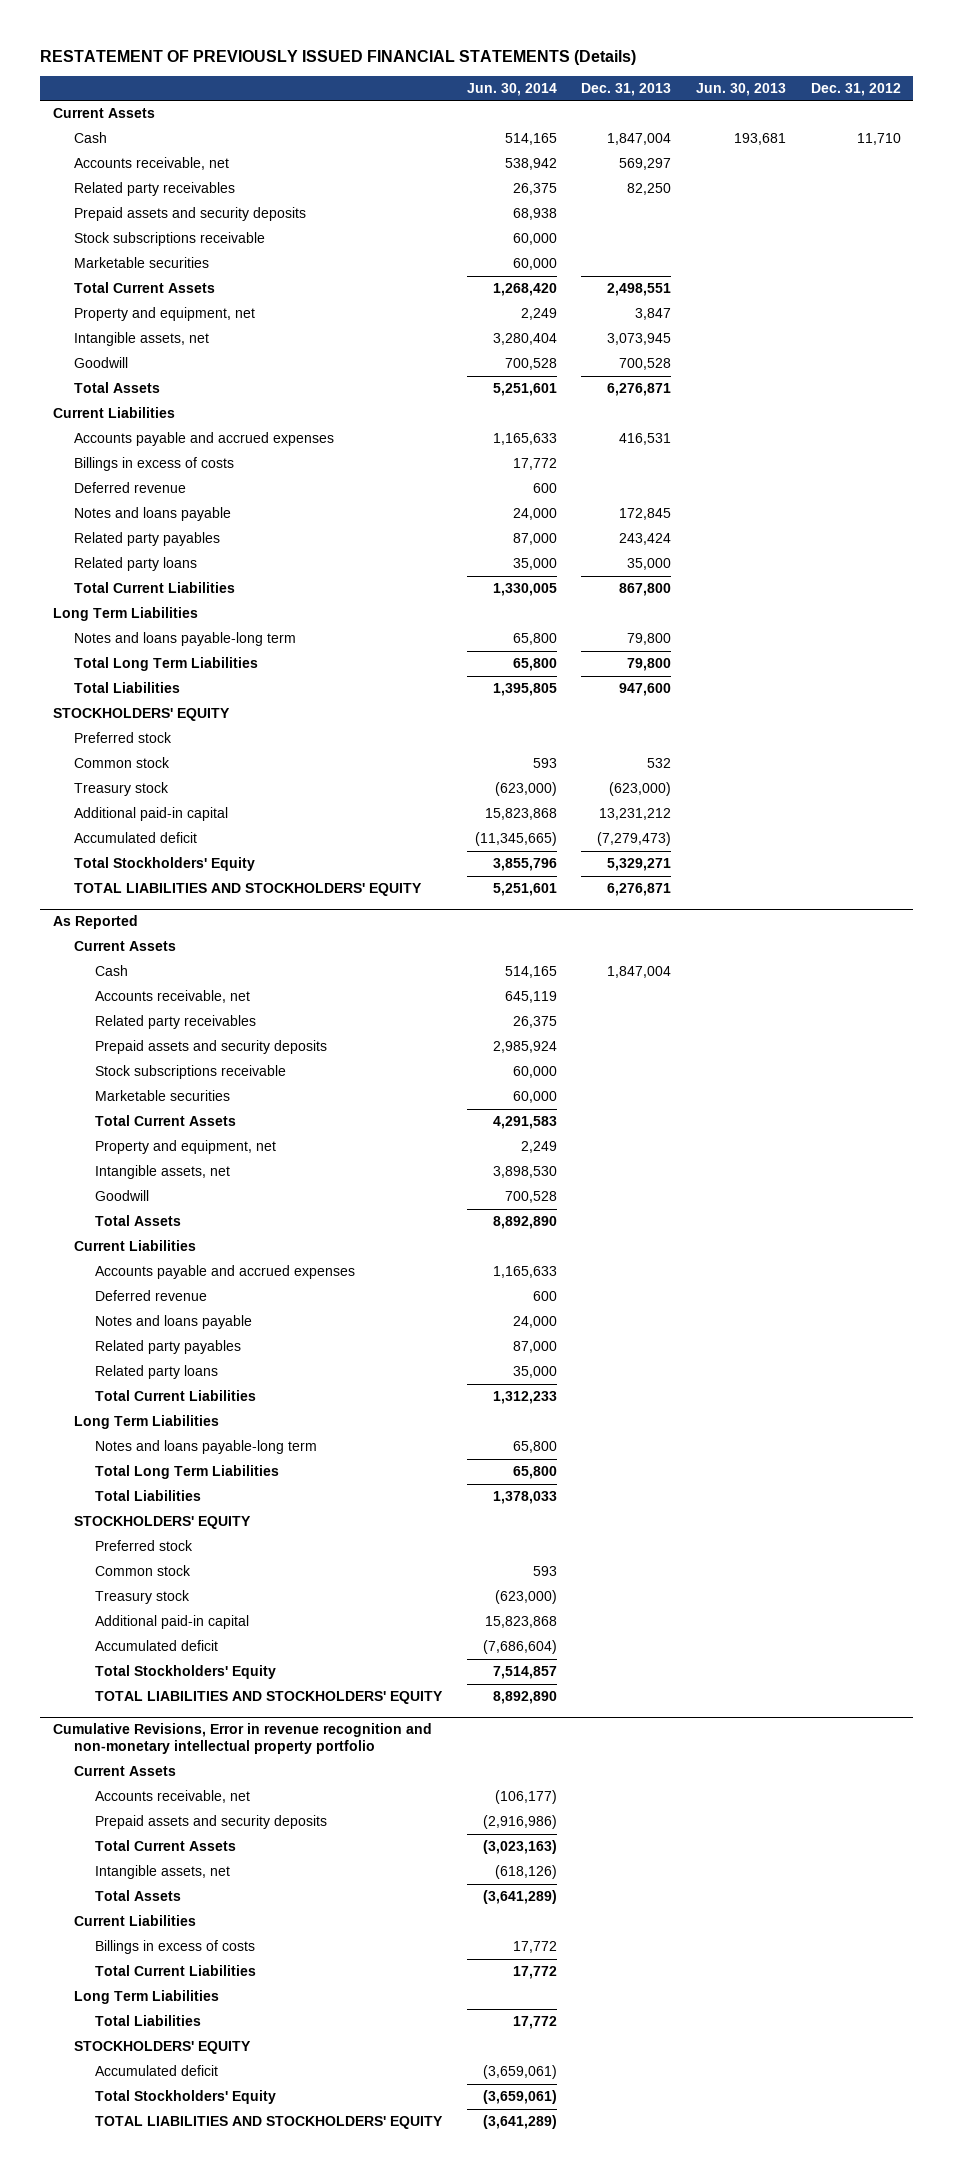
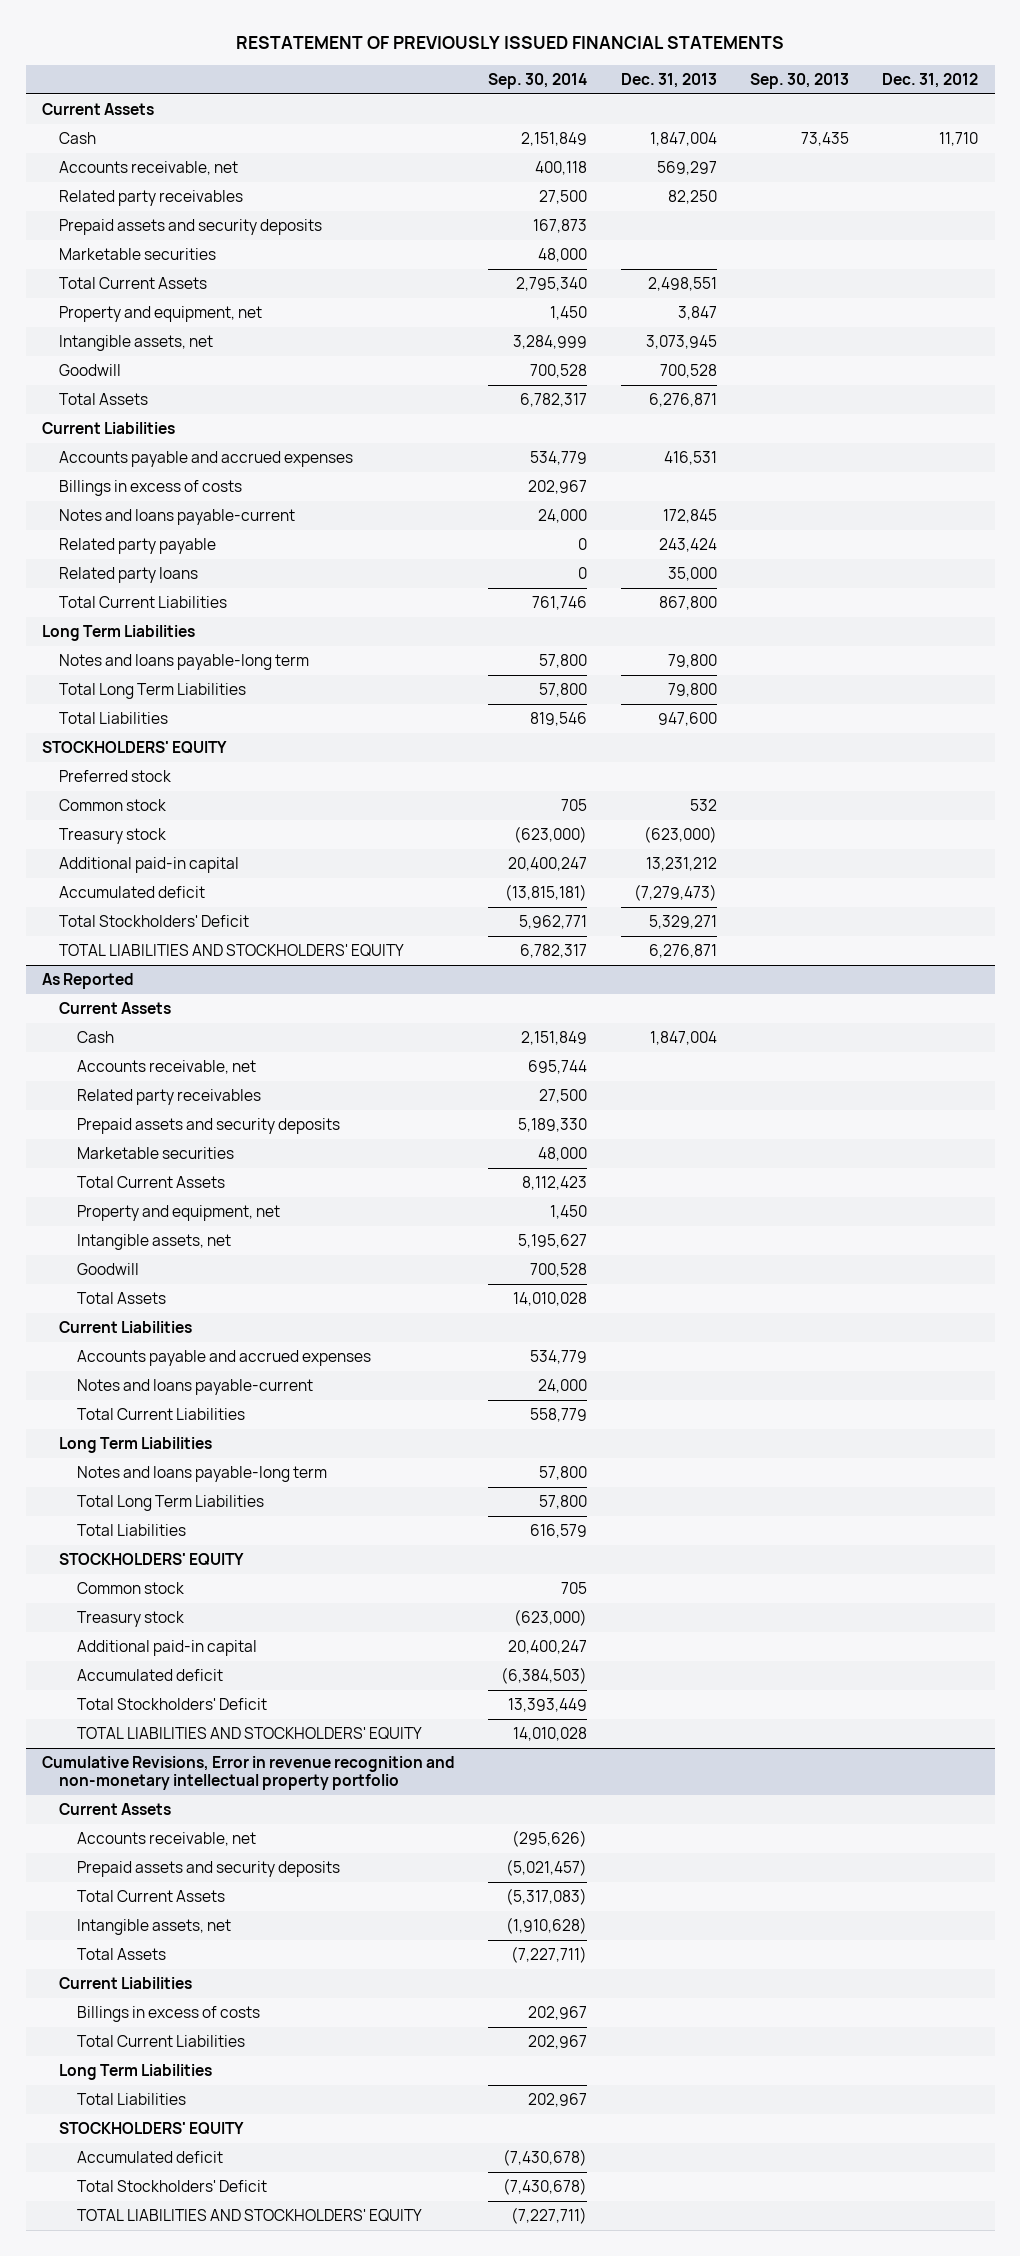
- RESTATEMENT OF PREVIOUSLY ISSUED FINANCIAL STATEMENTS (Details)
+ RESTATEMENT OF PREVIOUSLY ISSUED FINANCIAL STATEMENTS
- | Jun. 30, 2014 | Dec. 31, 2013 | Jun. 30, 2013 | Dec. 31, 2012
+ | Sep. 30, 2014 | Dec. 31, 2013 | Sep. 30, 2013 | Dec. 31, 2012
- Stock subscriptions receivable | 60,000 | | |
- Deferred revenue | 600 | | |
- Notes and loans payable | 24,000 | 172,845 | |
- Related party payables | 87,000 | 243,424 | |
+ Notes and loans payable-current | 24,000 | 172,845 | |
+ Related party payable | 0 | 243,424 | |
- Total Stockholders' Equity | 3,855,796 | 5,329,271 | |
+ Total Stockholders' Deficit | 5,962,771 | 5,329,271 | |
@ As Reported
- Stock subscriptions receivable | 60,000 | | |
- Deferred revenue | 600 | | |
- Notes and loans payable | 24,000 | | |
- Related party payables | 87,000 | | |
- Related party loans | 35,000 | | |
+ Notes and loans payable-current | 24,000 | | |
- Preferred stock
- Total Stockholders' Equity | 7,514,857 | | |
+ Total Stockholders' Deficit | 13,393,449 | | |
@ Cumulative Revisions, Error in revenue recognition and non-monetary intellectual property portfolio
- Total Stockholders' Equity | (3,659,061) | | |
+ Total Stockholders' Deficit | (7,430,678) | | |

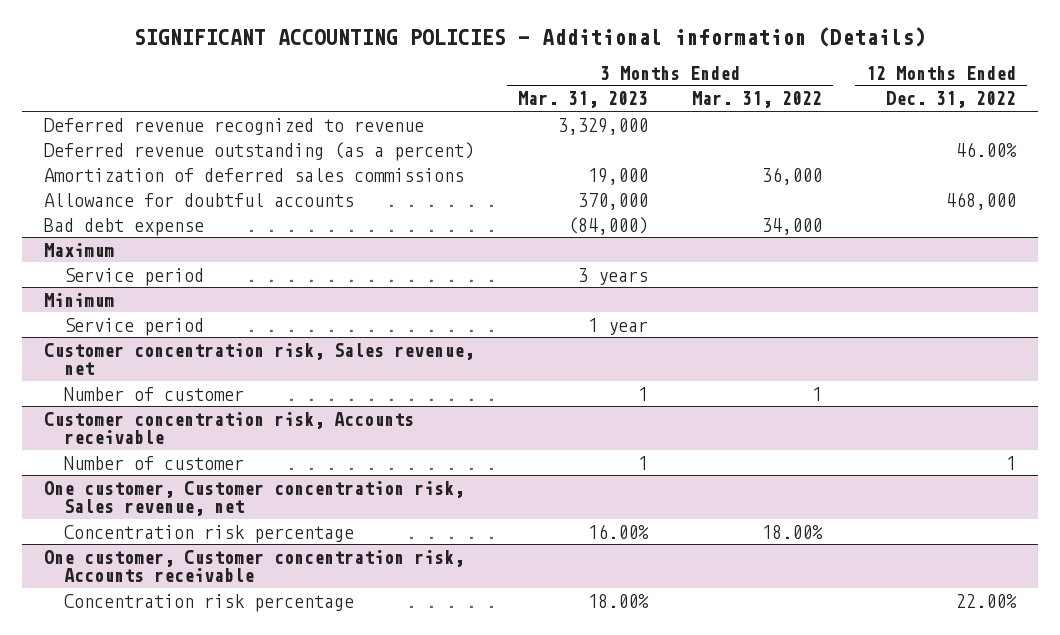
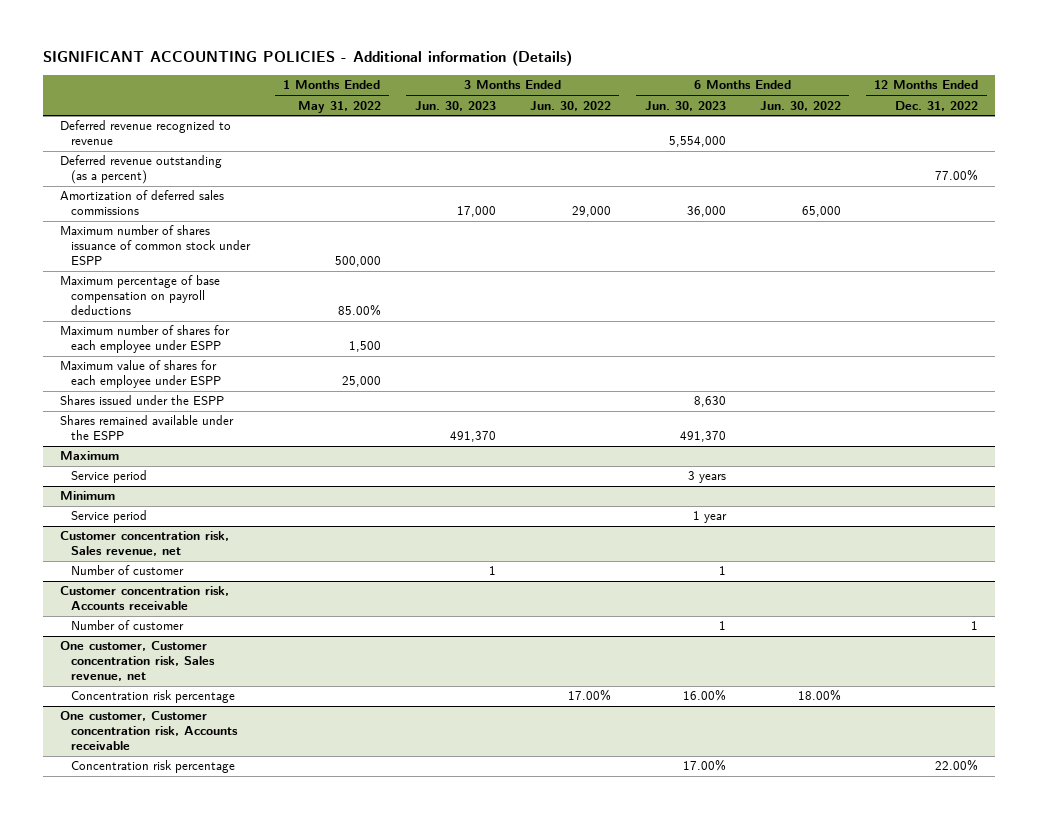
- | 3 Months Ended Mar. 31, 2023 | 3 Months Ended Mar. 31, 2022 | 12 Months Ended Dec. 31, 2022
+ | 1 Months Ended May 31, 2022 | 3 Months Ended Jun. 30, 2023 | 3 Months Ended Jun. 30, 2022 | 6 Months Ended Jun. 30, 2023 | 6 Months Ended Jun. 30, 2022 | 12 Months Ended Dec. 31, 2022
- Deferred revenue outstanding (as a percent) | | | 46.00%
+ Deferred revenue outstanding (as a percent) | | | | | | 77.00%
- Allowance for doubtful accounts | 370,000 | | 468,000
- Bad debt expense | (84,000) | 34,000 |
+ Maximum number of shares issuance of common stock under ESPP | 500,000 | | | | |
+ Maximum percentage of base compensation on payroll deductions | 85.00% | | | | |
+ Maximum number of shares for each employee under ESPP | 1,500 | | | | |
+ Maximum value of shares for each employee under ESPP | 25,000 | | | | |
+ Shares issued under the ESPP | | | | 8,630 | |
+ Shares remained available under the ESPP | | 491,370 | | 491,370 | |

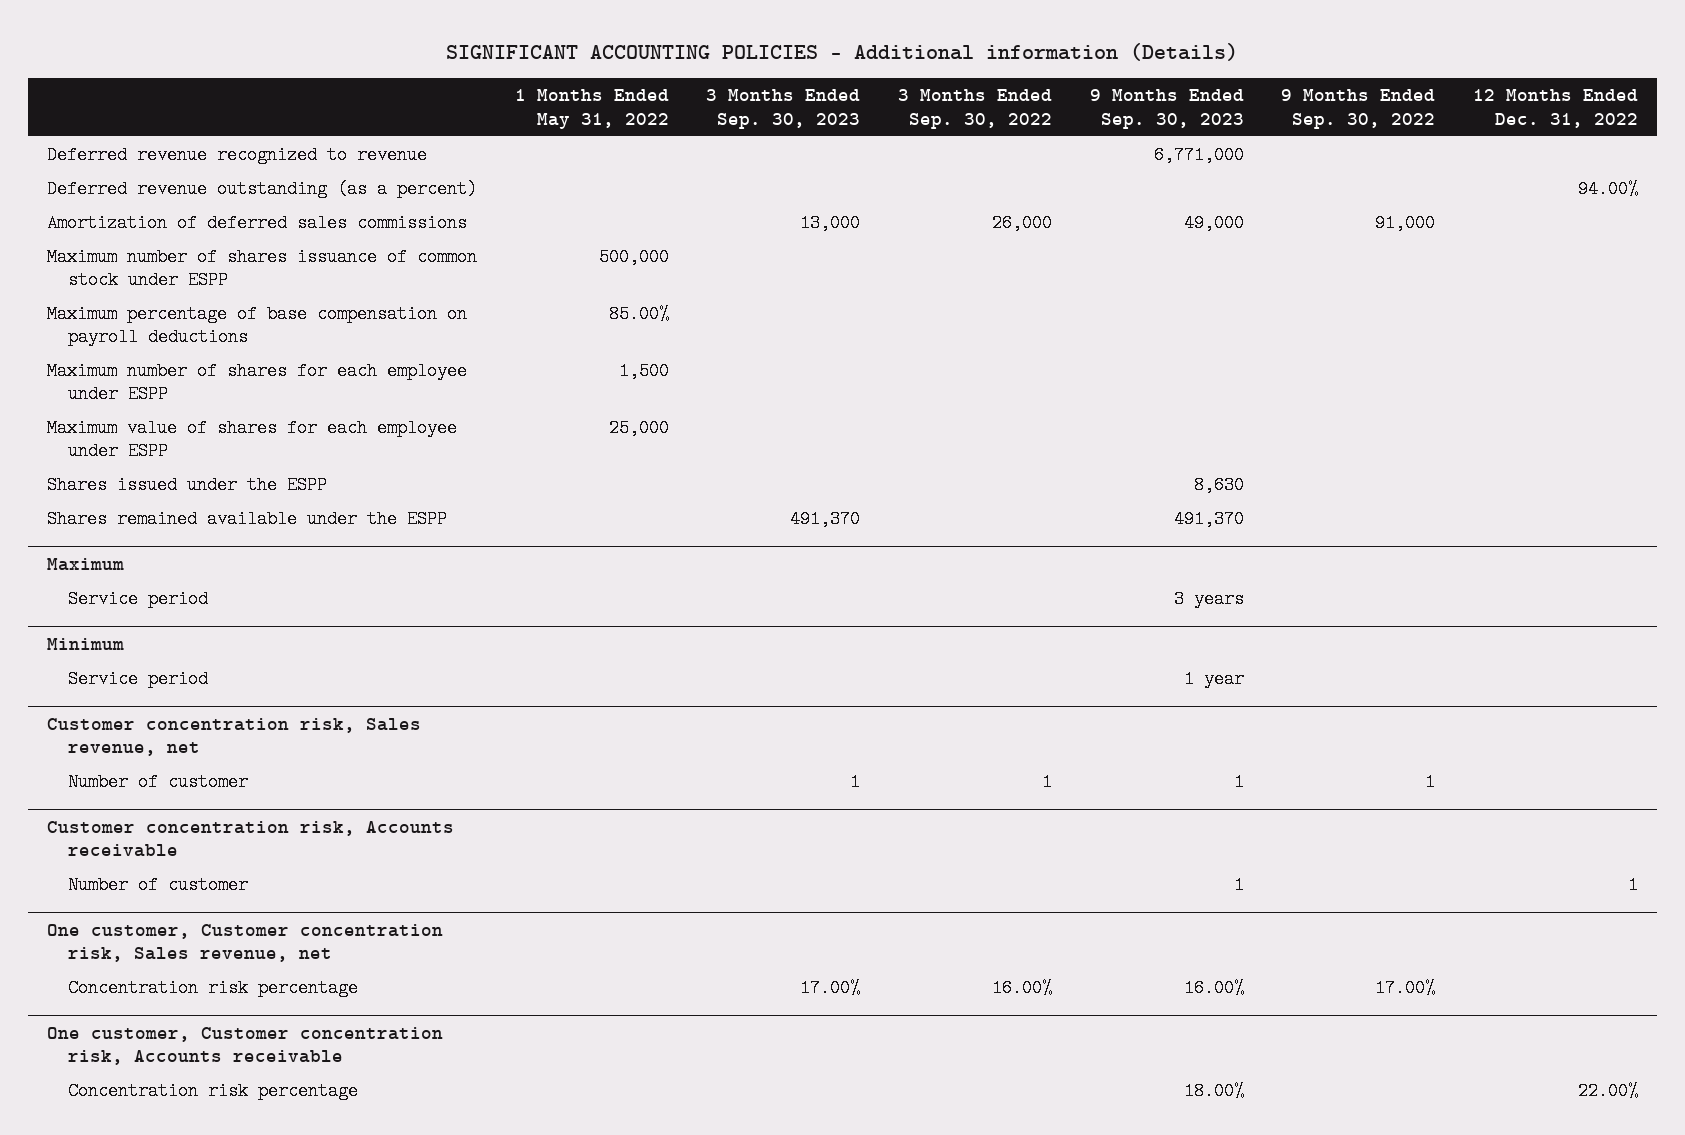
- | 1 Months Ended May 31, 2022 | 3 Months Ended Jun. 30, 2023 | 3 Months Ended Jun. 30, 2022 | 6 Months Ended Jun. 30, 2023 | 6 Months Ended Jun. 30, 2022 | 12 Months Ended Dec. 31, 2022
+ | 1 Months Ended May 31, 2022 | 3 Months Ended Sep. 30, 2023 | 3 Months Ended Sep. 30, 2022 | 9 Months Ended Sep. 30, 2023 | 9 Months Ended Sep. 30, 2022 | 12 Months Ended Dec. 31, 2022
- Deferred revenue outstanding (as a percent) | | | | | | 77.00%
+ Deferred revenue outstanding (as a percent) | | | | | | 94.00%

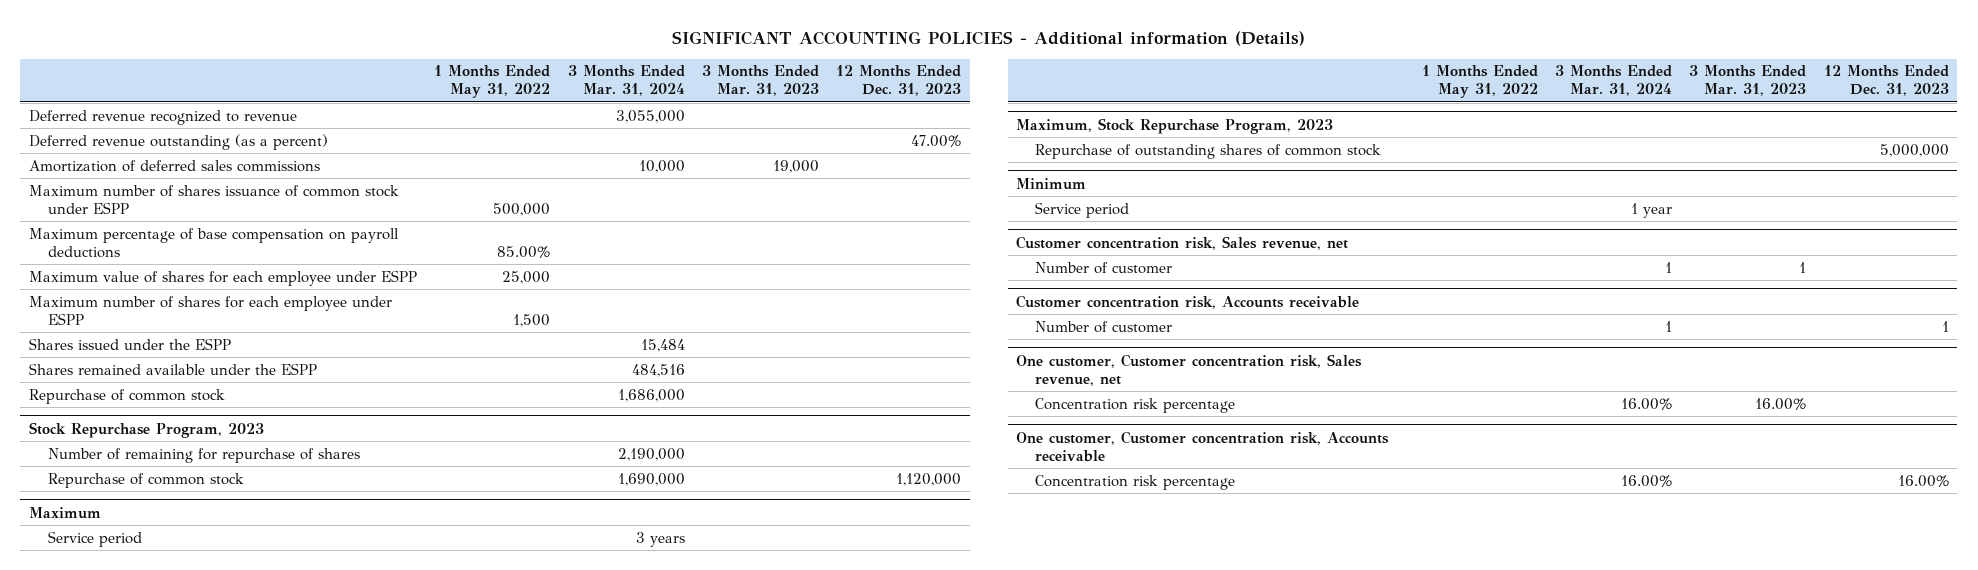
- | 1 Months Ended May 31, 2022 | 3 Months Ended Sep. 30, 2023 | 3 Months Ended Sep. 30, 2022 | 9 Months Ended Sep. 30, 2023 | 9 Months Ended Sep. 30, 2022 | 12 Months Ended Dec. 31, 2022
+ | 1 Months Ended May 31, 2022 | 3 Months Ended Mar. 31, 2024 | 3 Months Ended Mar. 31, 2023 | 12 Months Ended Dec. 31, 2023
moved down: Maximum number of shares for each employee under ESPP | 1,500 | | |
+ Repurchase of common stock | | 1,686,000 | |
+ Stock Repurchase Program, 2023
+ Number of remaining for repurchase of shares | | 2,190,000 | |
+ Repurchase of common stock | | 1,690,000 | | 1,120,000
+ Maximum, Stock Repurchase Program, 2023
+ Repurchase of outstanding shares of common stock | | | | 5,000,000

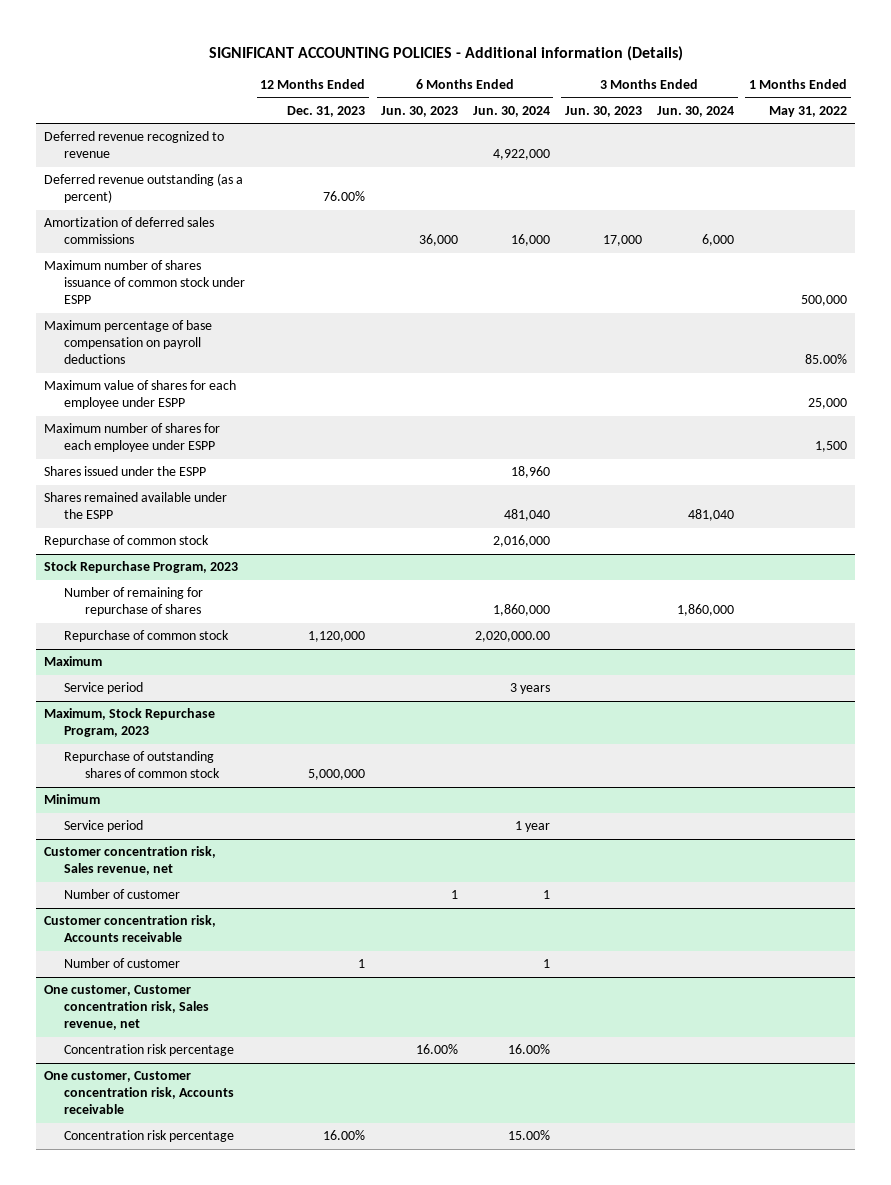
- | 1 Months Ended May 31, 2022 | 3 Months Ended Mar. 31, 2024 | 3 Months Ended Mar. 31, 2023 | 12 Months Ended Dec. 31, 2023
+ | 12 Months Ended Dec. 31, 2023 | 6 Months Ended Jun. 30, 2023 | 6 Months Ended Jun. 30, 2024 | 3 Months Ended Jun. 30, 2023 | 3 Months Ended Jun. 30, 2024 | 1 Months Ended May 31, 2022
- Deferred revenue outstanding (as a percent) | | | | 47.00%
+ Deferred revenue outstanding (as a percent) | 76.00% | | | | |

